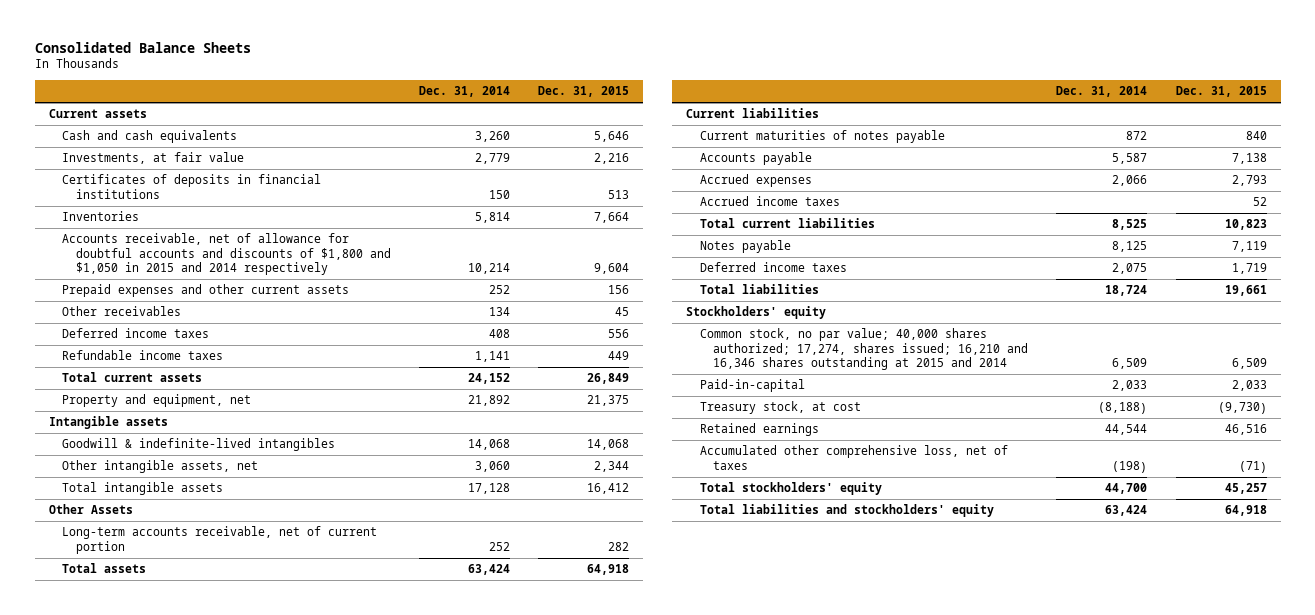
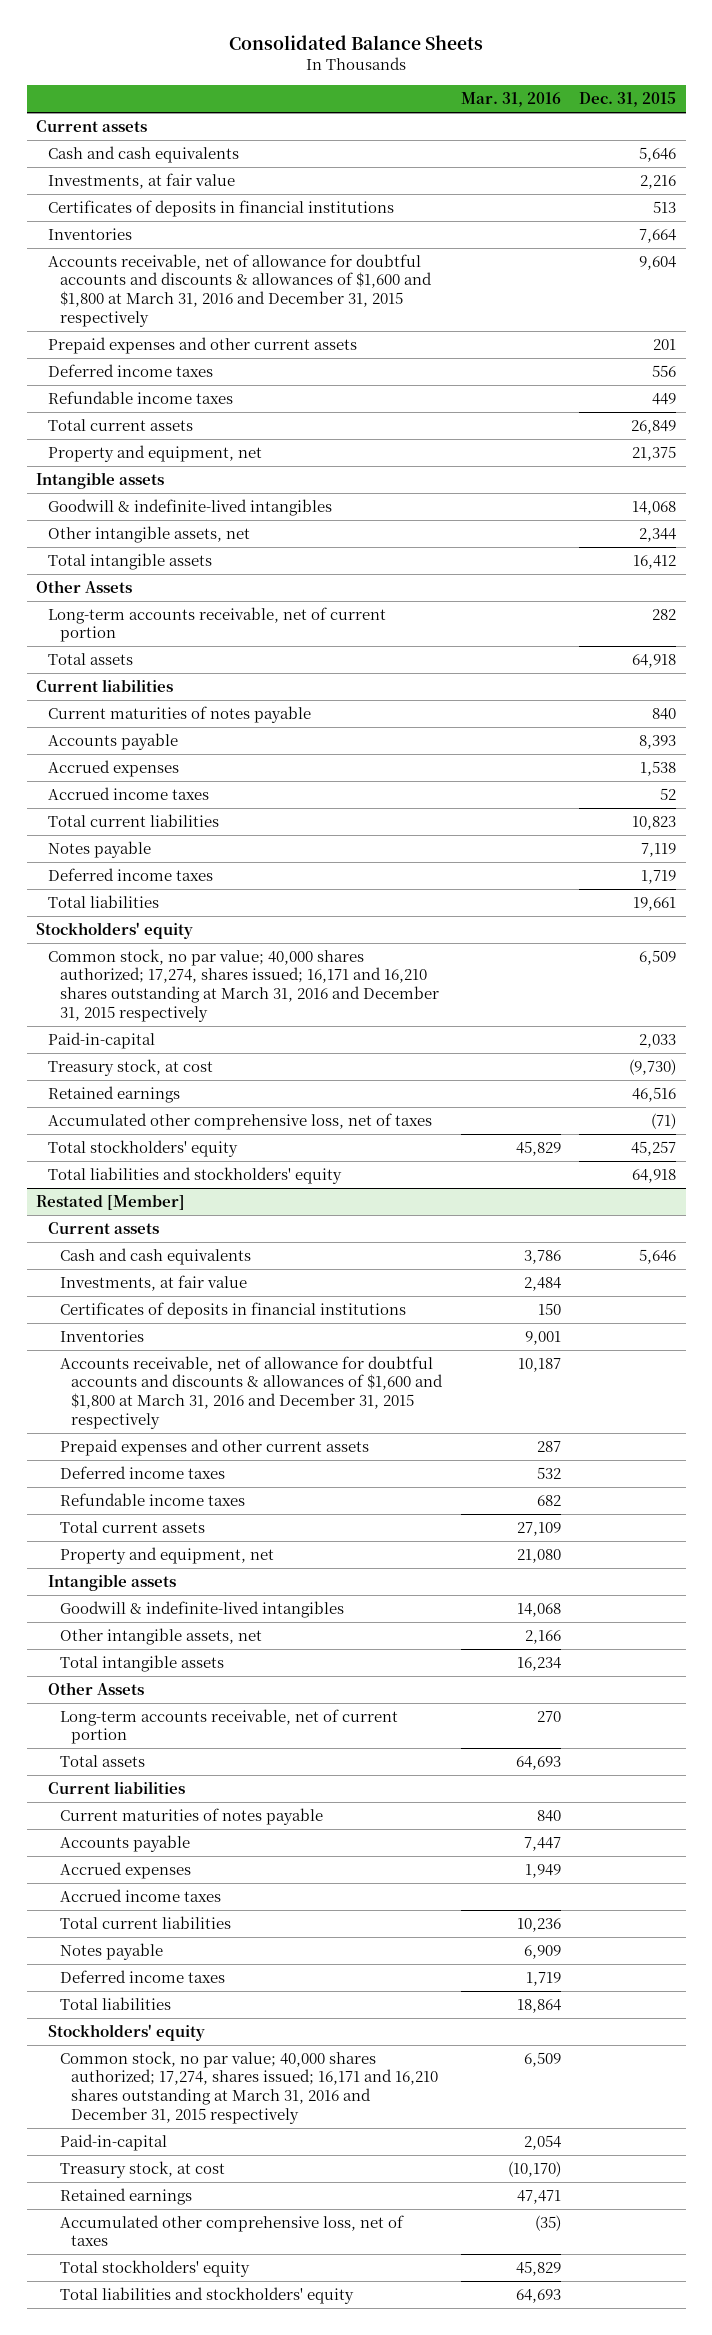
- | Dec. 31, 2014 | Dec. 31, 2015
+ | Mar. 31, 2016 | Dec. 31, 2015
- Accounts receivable, net of allowance for doubtful accounts and discounts of $1,800 and $1,050 in 2015 and 2014 respectively | 10,214 | 9,604
- Prepaid expenses and other current assets | 252 | 156
- Other receivables | 134 | 45
+ Accounts receivable, net of allowance for doubtful accounts and discounts & allowances of $1,600 and $1,800 at March 31, 2016 and December 31, 2015 respectively | | 9,604
+ Prepaid expenses and other current assets | | 201
- Accounts payable | 5,587 | 7,138
- Accrued expenses | 2,066 | 2,793
+ Accounts payable | | 8,393
+ Accrued expenses | | 1,538
- Common stock, no par value; 40,000 shares authorized; 17,274, shares issued; 16,210 and 16,346 shares outstanding at 2015 and 2014 | 6,509 | 6,509
+ Common stock, no par value; 40,000 shares authorized; 17,274, shares issued; 16,171 and 16,210 shares outstanding at March 31, 2016 and December 31, 2015 respectively | | 6,509
+ Restated [Member]
+ Current assets
+ Cash and cash equivalents | 3,786 | 5,646
+ Investments, at fair value | 2,484 |
+ Certificates of deposits in financial institutions | 150 |
+ Inventories | 9,001 |
+ Accounts receivable, net of allowance for doubtful accounts and discounts & allowances of $1,600 and $1,800 at March 31, 2016 and December 31, 2015 respectively | 10,187 |
+ Prepaid expenses and other current assets | 287 |
+ Deferred income taxes | 532 |
+ Refundable income taxes | 682 |
+ Total current assets | 27,109 |
+ Property and equipment, net | 21,080 |
+ Intangible assets
+ Goodwill & indefinite-lived intangibles | 14,068 |
+ Other intangible assets, net | 2,166 |
+ Total intangible assets | 16,234 |
+ Other Assets
+ Long-term accounts receivable, net of current portion | 270 |
+ Total assets | 64,693 |
+ Current liabilities
+ Current maturities of notes payable | 840 |
+ Accounts payable | 7,447 |
+ Accrued expenses | 1,949 |
+ Accrued income taxes
+ Total current liabilities | 10,236 |
+ Notes payable | 6,909 |
+ Deferred income taxes | 1,719 |
+ Total liabilities | 18,864 |
+ Stockholders' equity
+ Common stock, no par value; 40,000 shares authorized; 17,274, shares issued; 16,171 and 16,210 shares outstanding at March 31, 2016 and December 31, 2015 respectively | 6,509 |
+ Paid-in-capital | 2,054 |
+ Treasury stock, at cost | (10,170) |
+ Retained earnings | 47,471 |
+ Accumulated other comprehensive loss, net of taxes | (35) |
+ Total stockholders' equity | 45,829 |
+ Total liabilities and stockholders' equity | 64,693 |

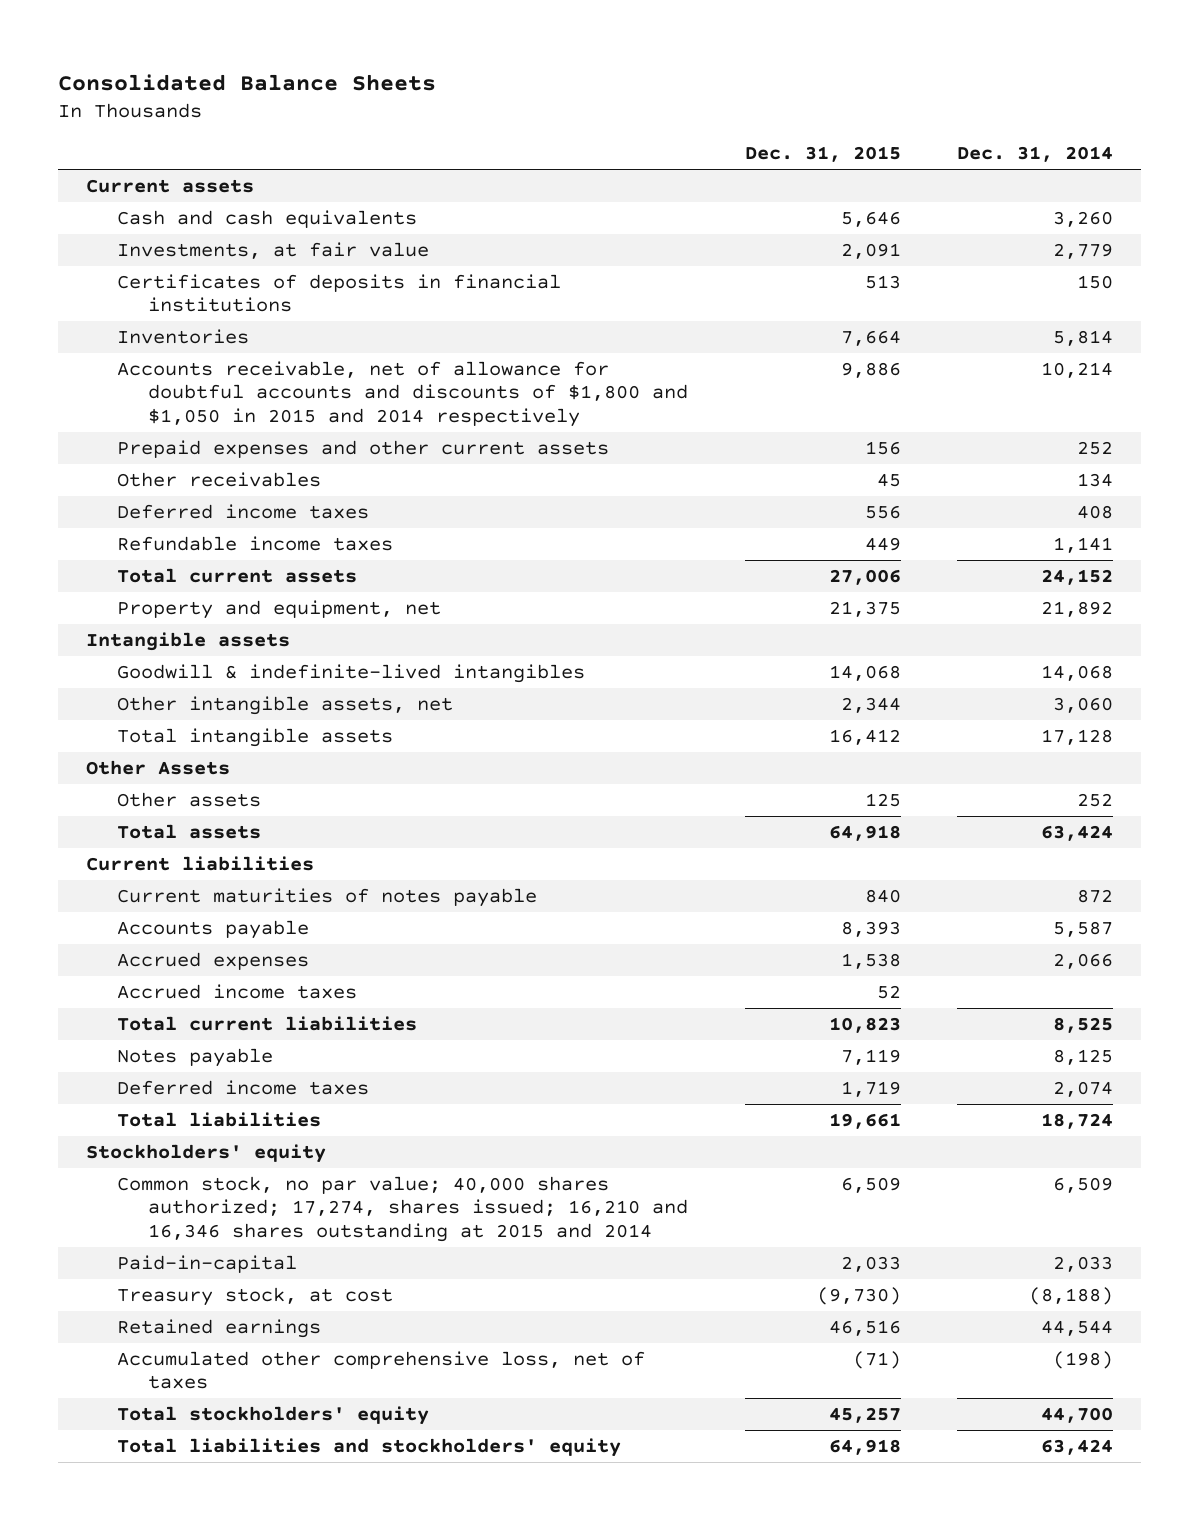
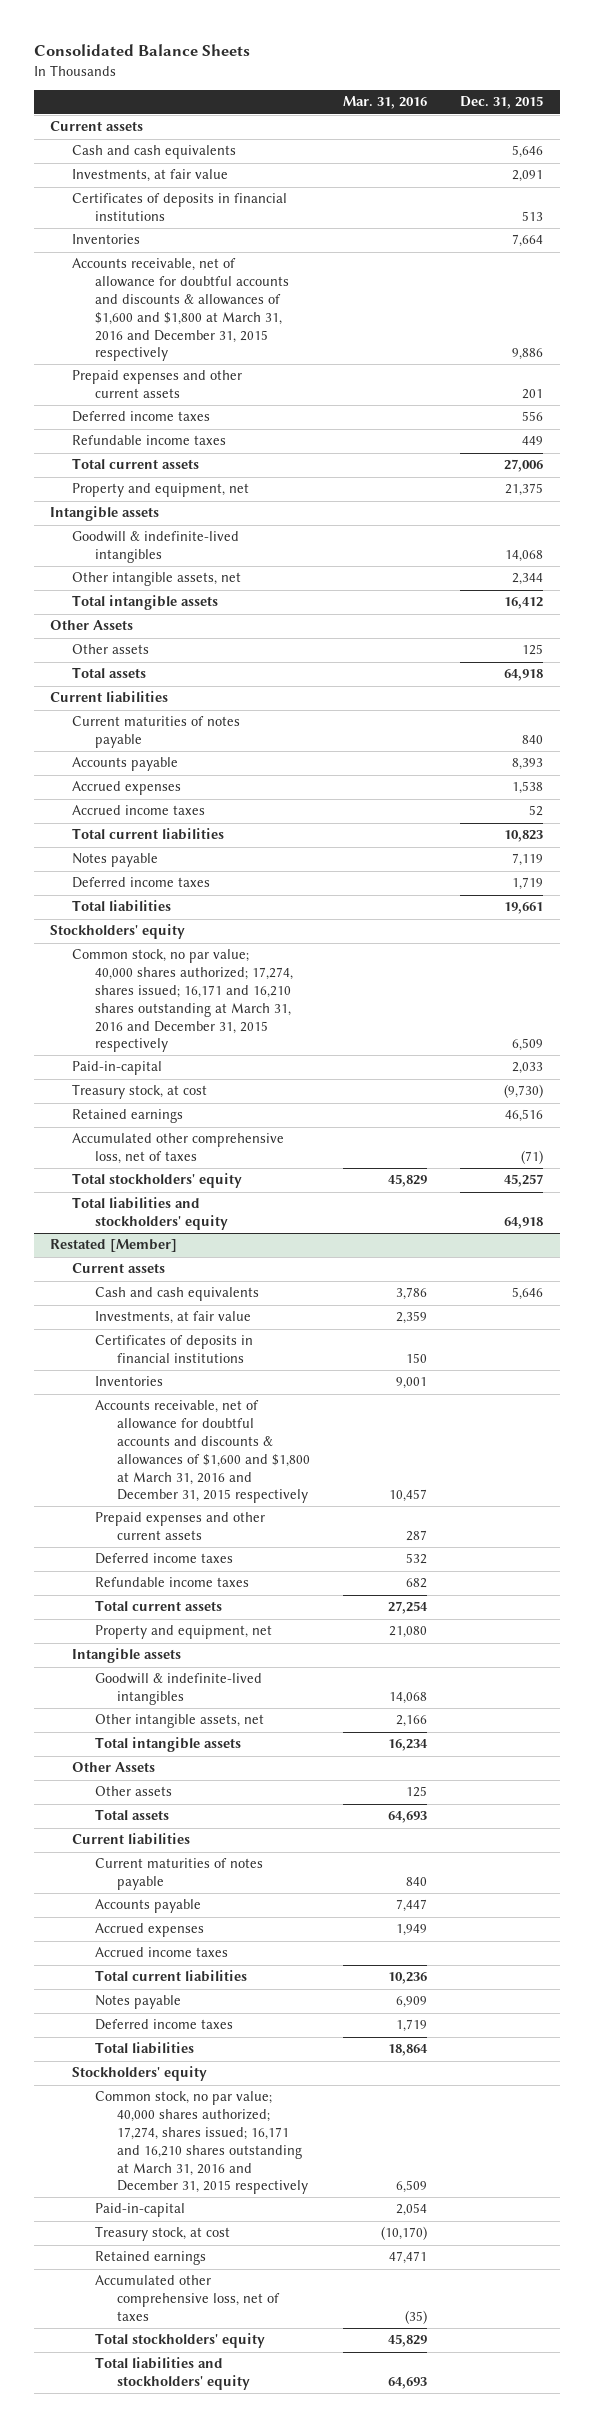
- | Dec. 31, 2015 | Dec. 31, 2014
+ | Mar. 31, 2016 | Dec. 31, 2015
- Accounts receivable, net of allowance for doubtful accounts and discounts of $1,800 and $1,050 in 2015 and 2014 respectively | 9,886 | 10,214
- Prepaid expenses and other current assets | 156 | 252
- Other receivables | 45 | 134
+ Accounts receivable, net of allowance for doubtful accounts and discounts & allowances of $1,600 and $1,800 at March 31, 2016 and December 31, 2015 respectively | | 9,886
+ Prepaid expenses and other current assets | | 201
- Common stock, no par value; 40,000 shares authorized; 17,274, shares issued; 16,210 and 16,346 shares outstanding at 2015 and 2014 | 6,509 | 6,509
+ Common stock, no par value; 40,000 shares authorized; 17,274, shares issued; 16,171 and 16,210 shares outstanding at March 31, 2016 and December 31, 2015 respectively | | 6,509
+ Restated [Member]
+ Current assets
+ Cash and cash equivalents | 3,786 | 5,646
+ Investments, at fair value | 2,359 |
+ Certificates of deposits in financial institutions | 150 |
+ Inventories | 9,001 |
+ Accounts receivable, net of allowance for doubtful accounts and discounts & allowances of $1,600 and $1,800 at March 31, 2016 and December 31, 2015 respectively | 10,457 |
+ Prepaid expenses and other current assets | 287 |
+ Deferred income taxes | 532 |
+ Refundable income taxes | 682 |
+ Total current assets | 27,254 |
+ Property and equipment, net | 21,080 |
+ Intangible assets
+ Goodwill & indefinite-lived intangibles | 14,068 |
+ Other intangible assets, net | 2,166 |
+ Total intangible assets | 16,234 |
+ Other Assets
+ Other assets | 125 |
+ Total assets | 64,693 |
+ Current liabilities
+ Current maturities of notes payable | 840 |
+ Accounts payable | 7,447 |
+ Accrued expenses | 1,949 |
+ Accrued income taxes
+ Total current liabilities | 10,236 |
+ Notes payable | 6,909 |
+ Deferred income taxes | 1,719 |
+ Total liabilities | 18,864 |
+ Stockholders' equity
+ Common stock, no par value; 40,000 shares authorized; 17,274, shares issued; 16,171 and 16,210 shares outstanding at March 31, 2016 and December 31, 2015 respectively | 6,509 |
+ Paid-in-capital | 2,054 |
+ Treasury stock, at cost | (10,170) |
+ Retained earnings | 47,471 |
+ Accumulated other comprehensive loss, net of taxes | (35) |
+ Total stockholders' equity | 45,829 |
+ Total liabilities and stockholders' equity | 64,693 |

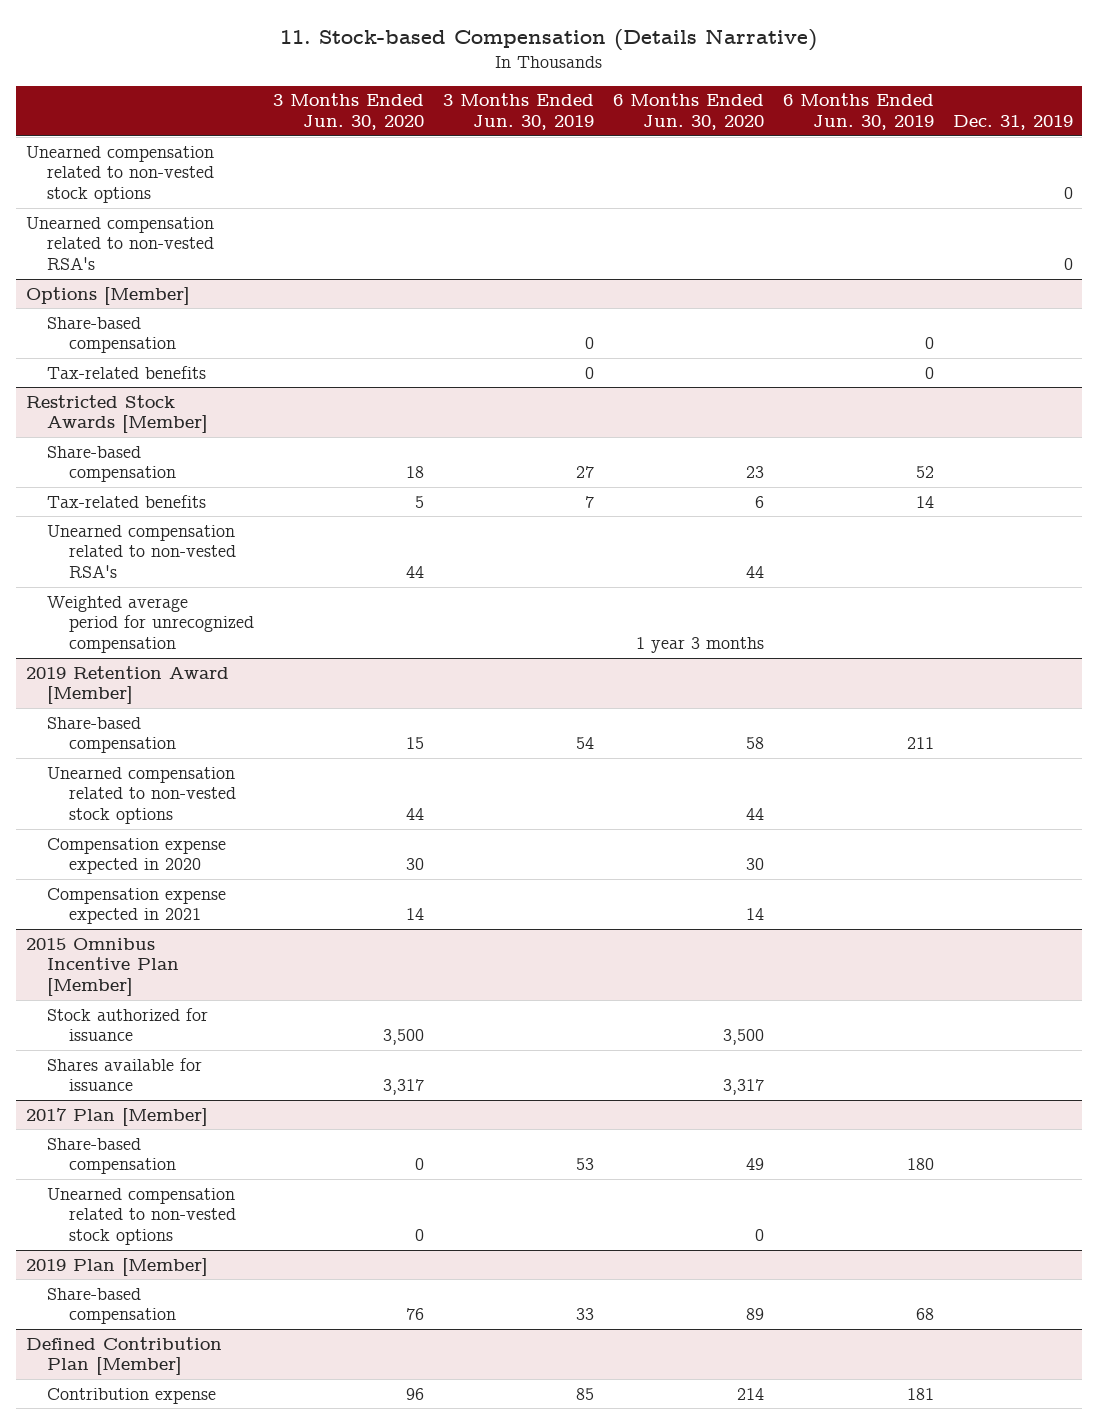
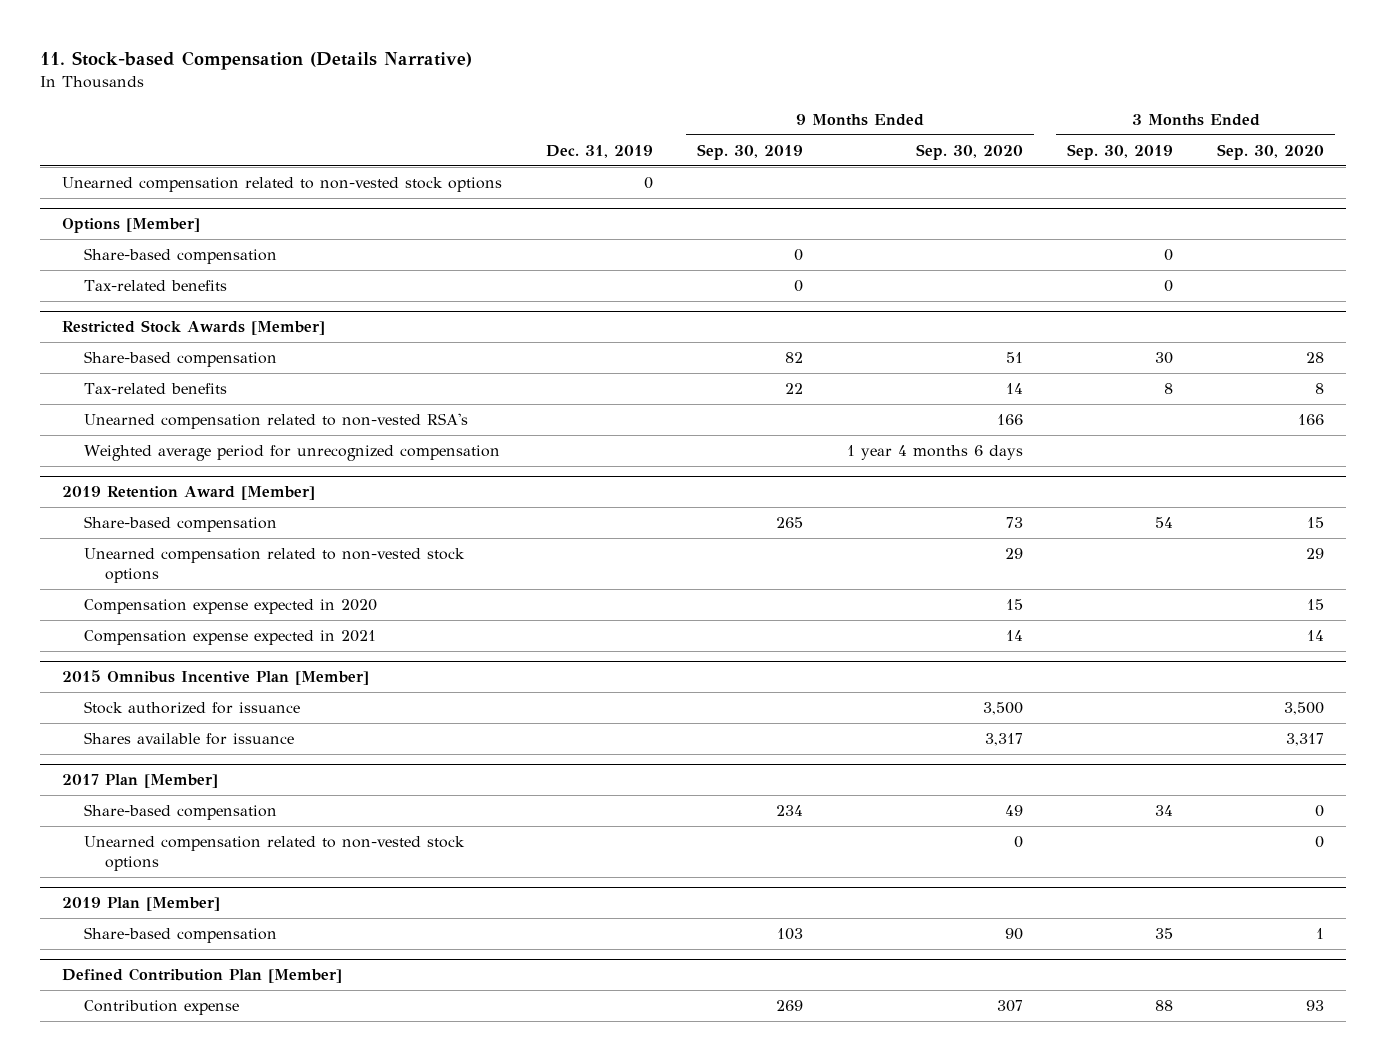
- | 3 Months Ended Jun. 30, 2020 | 3 Months Ended Jun. 30, 2019 | 6 Months Ended Jun. 30, 2020 | 6 Months Ended Jun. 30, 2019 | Dec. 31, 2019
+ | Dec. 31, 2019 | 9 Months Ended Sep. 30, 2019 | 9 Months Ended Sep. 30, 2020 | 3 Months Ended Sep. 30, 2019 | 3 Months Ended Sep. 30, 2020
- Unearned compensation related to non-vested RSA's | | | | | 0

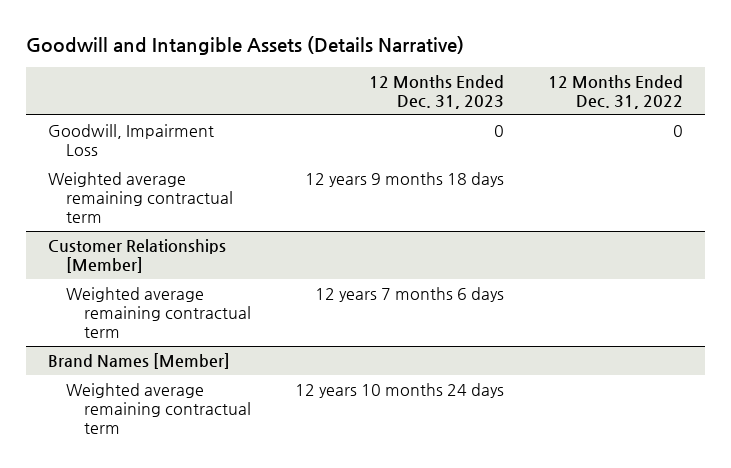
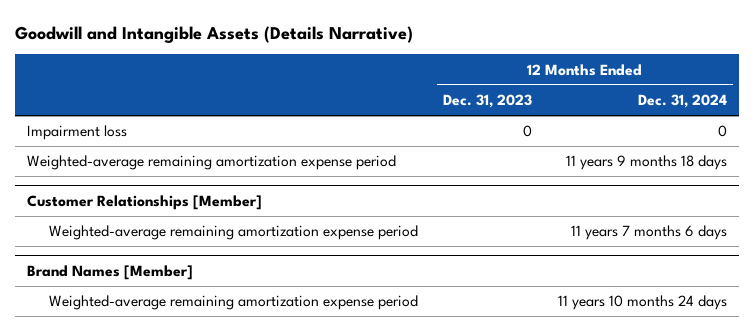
- | 12 Months Ended Dec. 31, 2023 | 12 Months Ended Dec. 31, 2022
+ | 12 Months Ended Dec. 31, 2023 | 12 Months Ended Dec. 31, 2024
- Goodwill, Impairment Loss | 0 | 0
- Weighted average remaining contractual term | 12 years 9 months 18 days |
+ Impairment loss | 0 | 0
+ Weighted-average remaining amortization expense period | | 11 years 9 months 18 days
@ Customer Relationships [Member]
- Weighted average remaining contractual term | 12 years 7 months 6 days |
+ Weighted-average remaining amortization expense period | | 11 years 7 months 6 days
@ Brand Names [Member]
- Weighted average remaining contractual term | 12 years 10 months 24 days |
+ Weighted-average remaining amortization expense period | | 11 years 10 months 24 days

